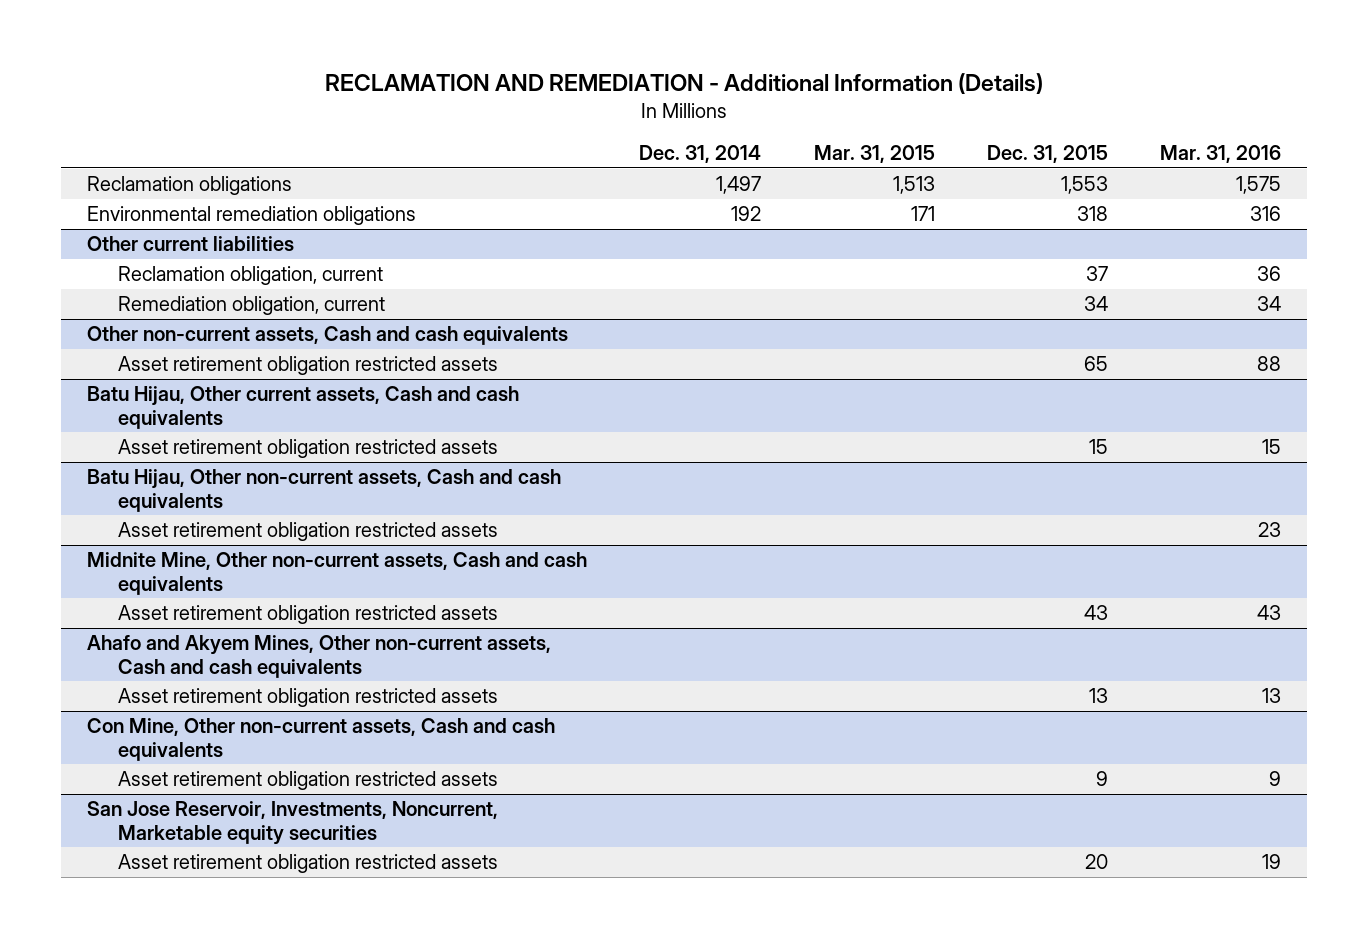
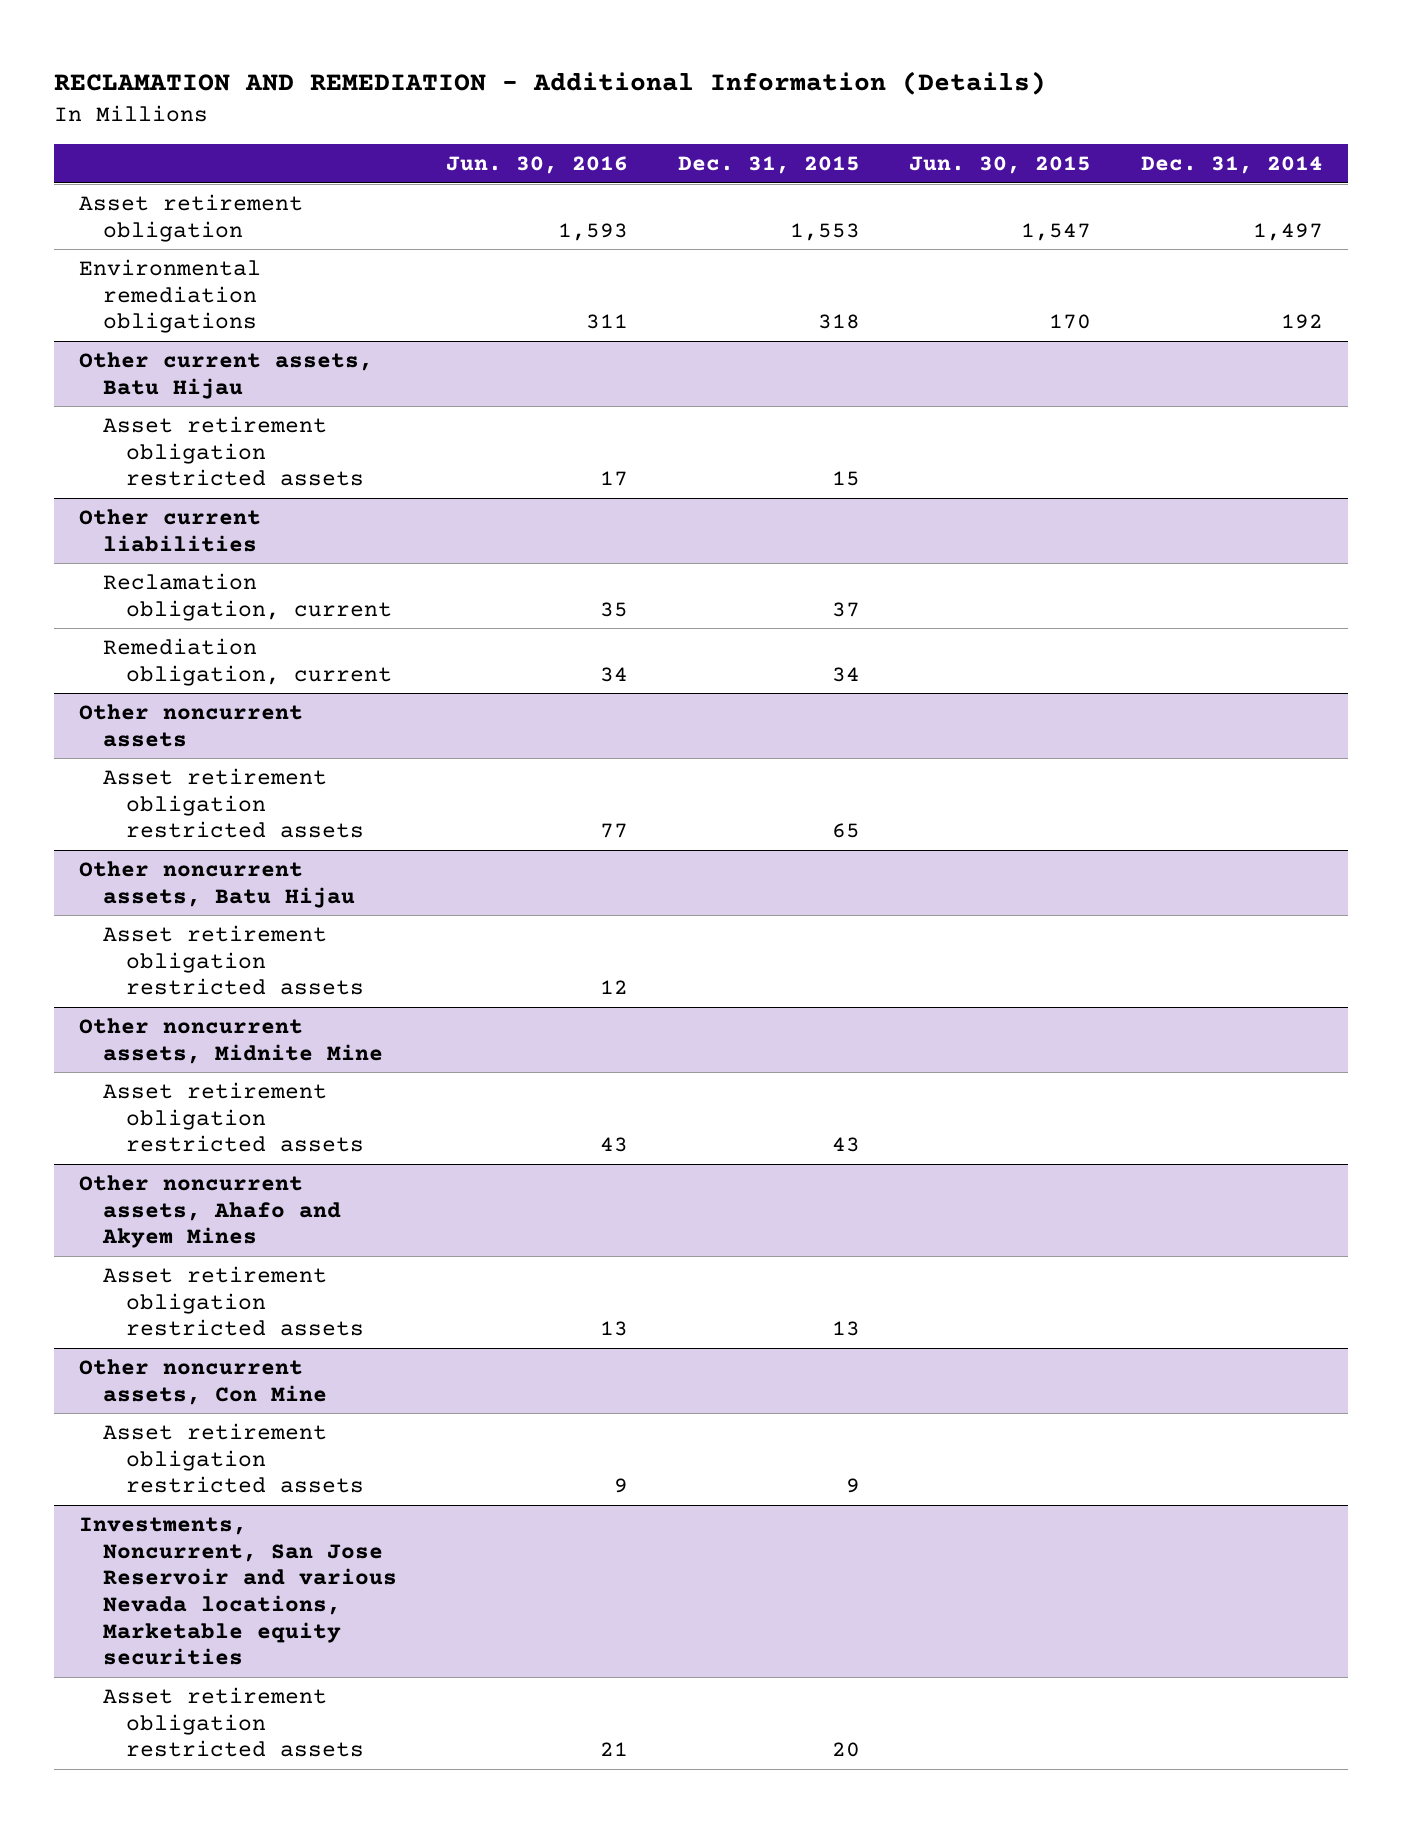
- | Dec. 31, 2014 | Mar. 31, 2015 | Dec. 31, 2015 | Mar. 31, 2016
+ | Jun. 30, 2016 | Dec. 31, 2015 | Jun. 30, 2015 | Dec. 31, 2014
- Reclamation obligations | 1,497 | 1,513 | 1,553 | 1,575
+ Asset retirement obligation | 1,593 | 1,553 | 1,547 | 1,497
+ Other current assets, Batu Hijau
+ Asset retirement obligation restricted assets | 17 | 15 | |
- Other non-current assets, Cash and cash equivalents
+ Other noncurrent assets
- Batu Hijau, Other current assets, Cash and cash equivalents
- Asset retirement obligation restricted assets | | | 15 | 15
- Batu Hijau, Other non-current assets, Cash and cash equivalents
+ Other noncurrent assets, Batu Hijau
- Midnite Mine, Other non-current assets, Cash and cash equivalents
+ Other noncurrent assets, Midnite Mine
- Ahafo and Akyem Mines, Other non-current assets, Cash and cash equivalents
+ Other noncurrent assets, Ahafo and Akyem Mines
- Con Mine, Other non-current assets, Cash and cash equivalents
+ Other noncurrent assets, Con Mine
- San Jose Reservoir, Investments, Noncurrent, Marketable equity securities
+ Investments, Noncurrent, San Jose Reservoir and various Nevada locations, Marketable equity securities

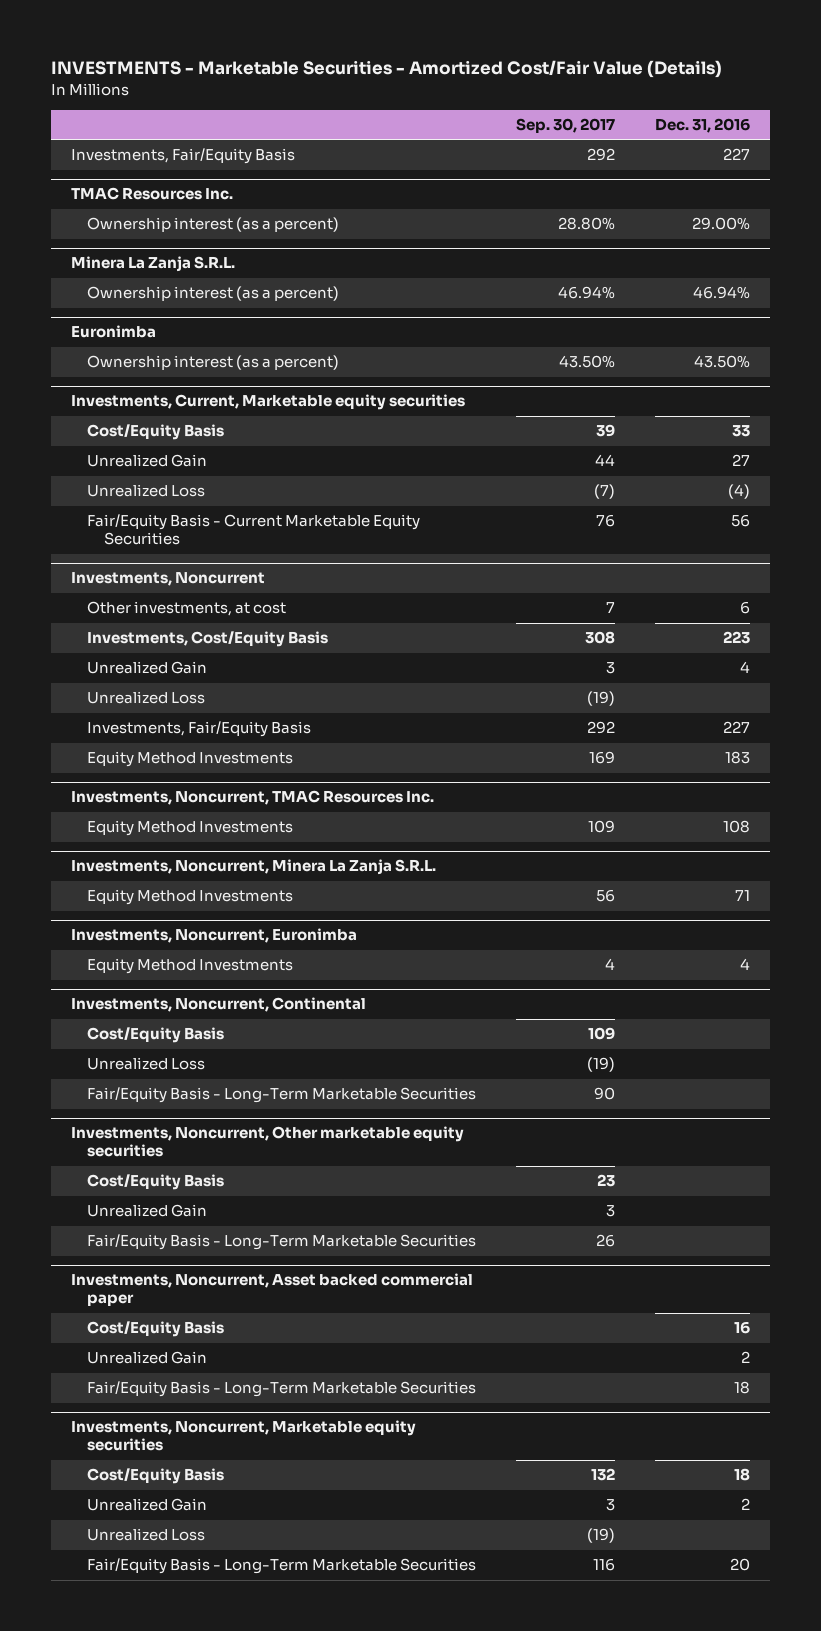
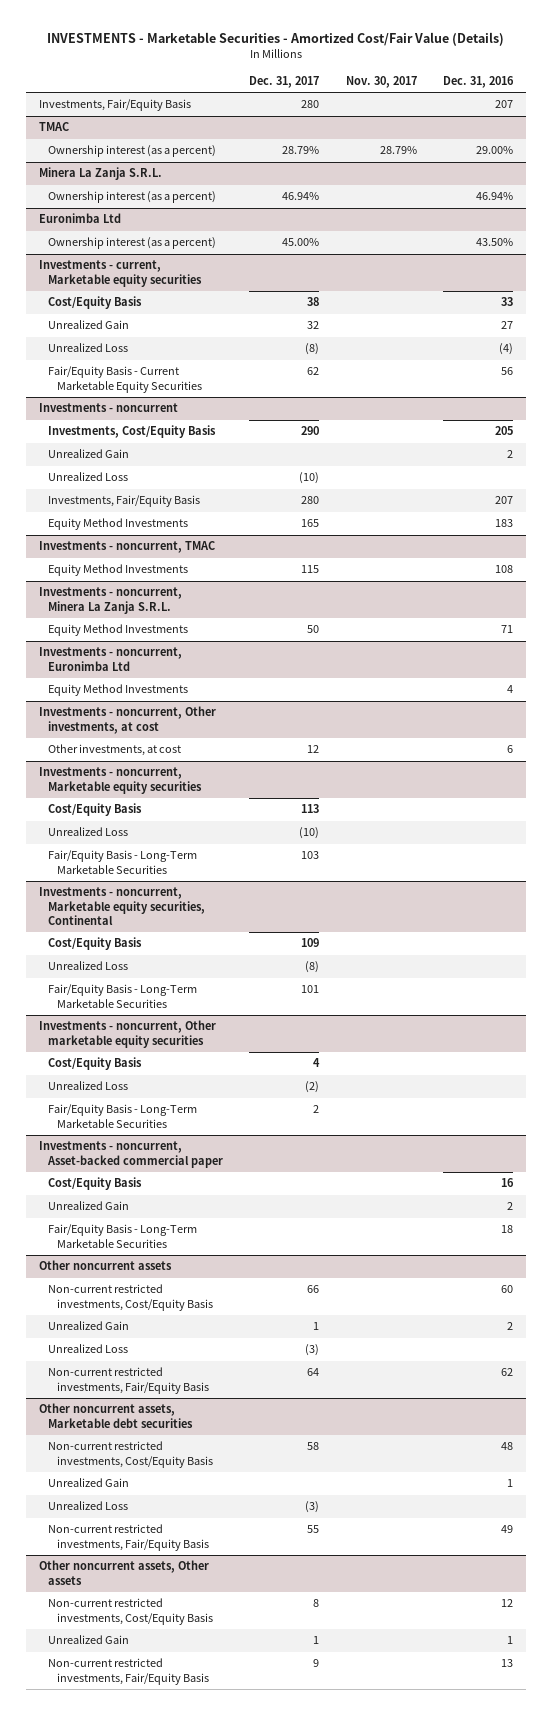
- | Sep. 30, 2017 | Dec. 31, 2016
+ | Dec. 31, 2017 | Nov. 30, 2017 | Dec. 31, 2016
- Investments, Fair/Equity Basis | 292 | 227
- TMAC Resources Inc.
+ Investments, Fair/Equity Basis | 280 | | 207
+ TMAC
- Euronimba
+ Euronimba Ltd
- Investments, Current, Marketable equity securities
+ Investments - current, Marketable equity securities
- Investments, Noncurrent
- Other investments, at cost | 7 | 6
- Investments, Cost/Equity Basis | 308 | 223
- Unrealized Gain | 3 | 4
+ Investments - noncurrent
+ Investments, Cost/Equity Basis | 290 | | 205
+ Unrealized Gain | | | 2
- Investments, Fair/Equity Basis | 292 | 227
+ Investments, Fair/Equity Basis | 280 | | 207
- Investments, Noncurrent, TMAC Resources Inc.
+ Investments - noncurrent, TMAC
- Investments, Noncurrent, Minera La Zanja S.R.L.
+ Investments - noncurrent, Minera La Zanja S.R.L.
- Investments, Noncurrent, Euronimba
+ Investments - noncurrent, Euronimba Ltd
- Investments, Noncurrent, Continental
+ Investments - noncurrent, Other investments, at cost
+ Other investments, at cost | 12 | | 6
+ Investments - noncurrent, Marketable equity securities
- Investments, Noncurrent, Other marketable equity securities
+ Investments - noncurrent, Marketable equity securities, Continental
- Unrealized Gain | 3 |
+ Unrealized Loss | (8) | |
- Investments, Noncurrent, Asset backed commercial paper
+ Investments - noncurrent, Other marketable equity securities
+ Cost/Equity Basis | 4 | |
+ Unrealized Loss | (2) | |
+ Fair/Equity Basis - Long-Term Marketable Securities | 2 | |
+ Investments - noncurrent, Asset-backed commercial paper
- Investments, Noncurrent, Marketable equity securities
- Cost/Equity Basis | 132 | 18
+ Other noncurrent assets
+ Non-current restricted investments, Cost/Equity Basis | 66 | | 60
- Fair/Equity Basis - Long-Term Marketable Securities | 116 | 20
+ Non-current restricted investments, Fair/Equity Basis | 64 | | 62
+ Other noncurrent assets, Marketable debt securities
+ Non-current restricted investments, Cost/Equity Basis | 58 | | 48
+ Unrealized Gain | | | 1
+ Unrealized Loss | (3) | |
+ Non-current restricted investments, Fair/Equity Basis | 55 | | 49
+ Other noncurrent assets, Other assets
+ Non-current restricted investments, Cost/Equity Basis | 8 | | 12
+ Unrealized Gain | 1 | | 1
+ Non-current restricted investments, Fair/Equity Basis | 9 | | 13

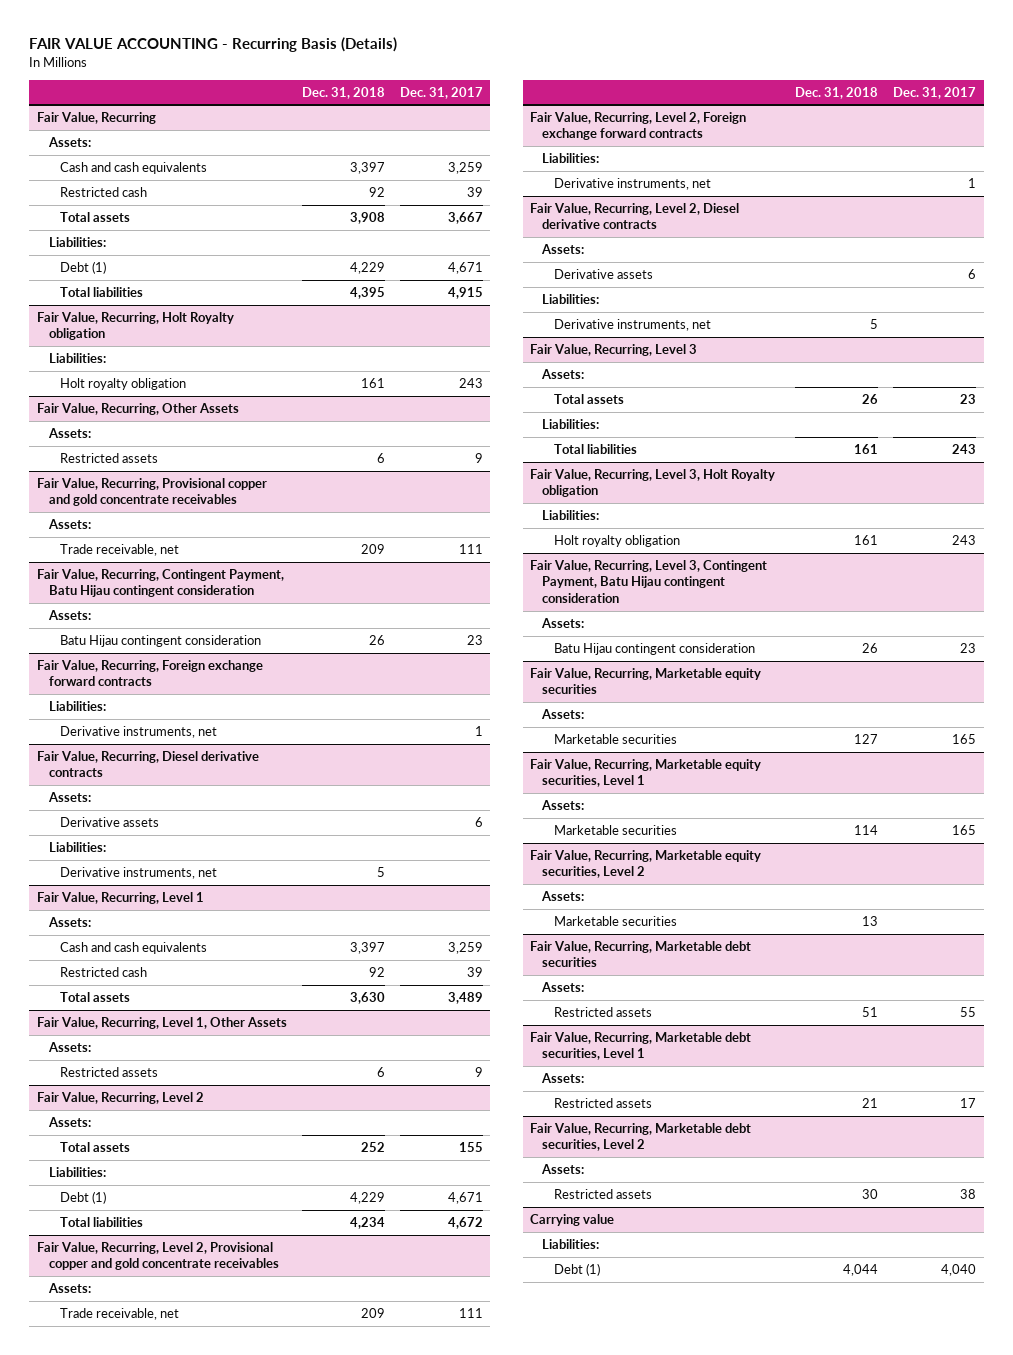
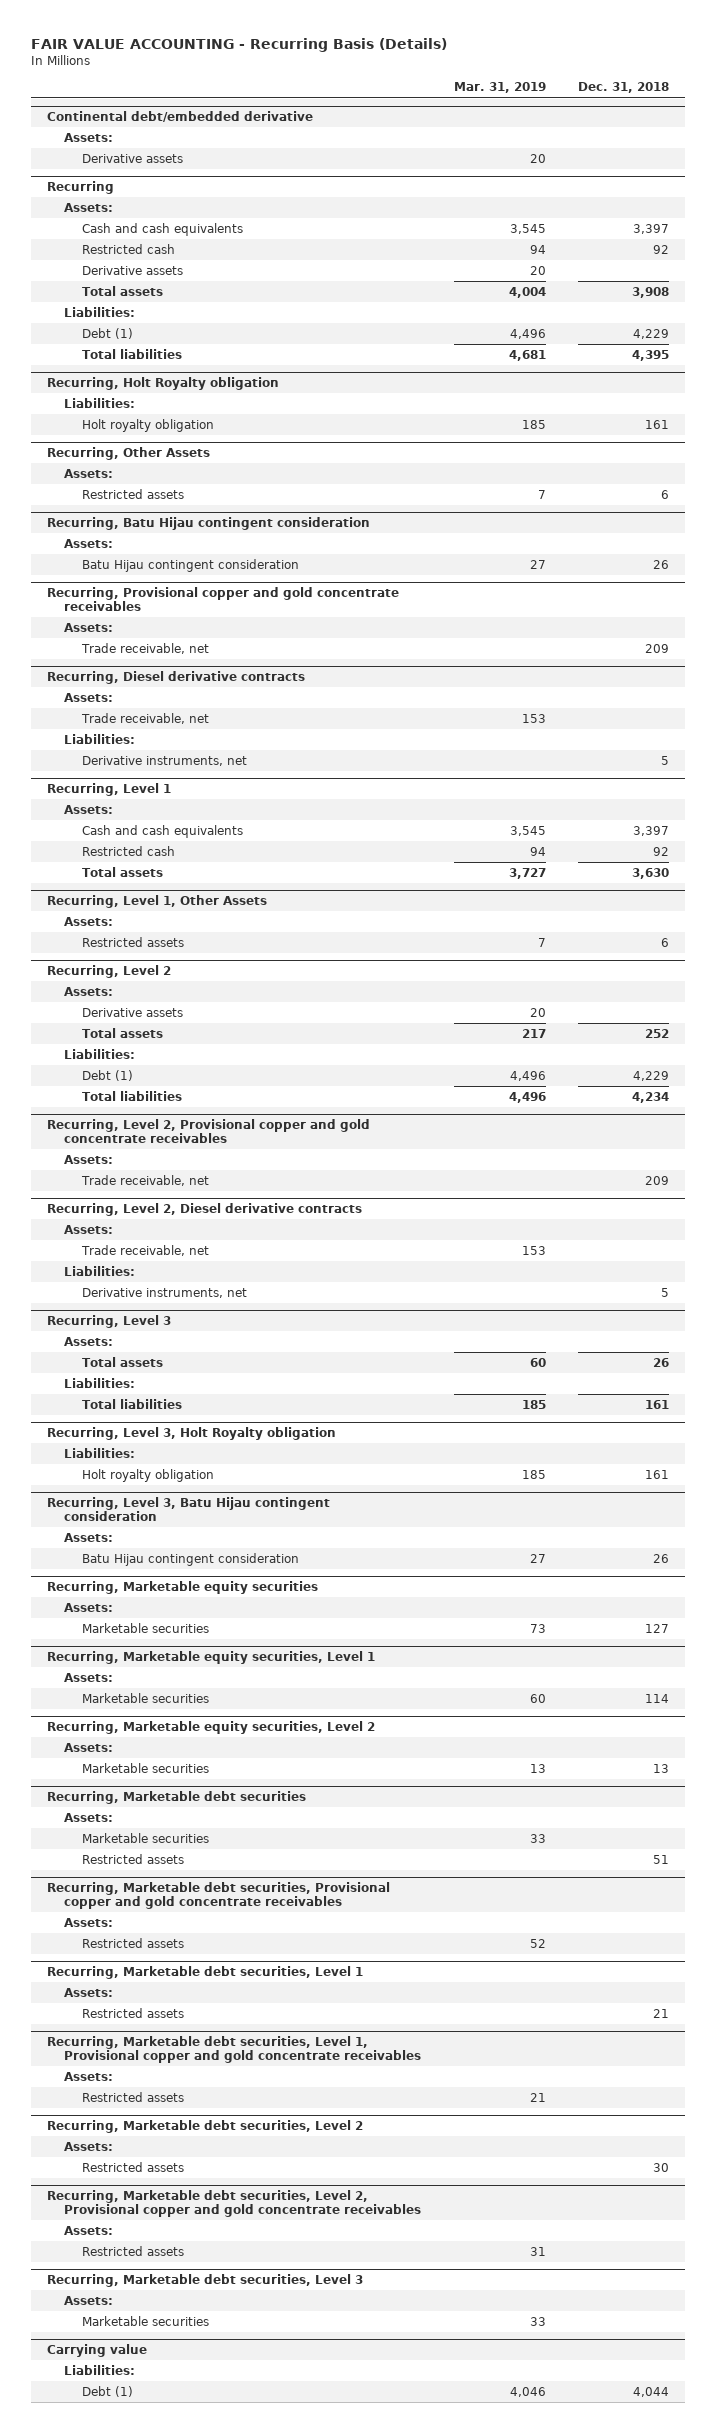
- | Dec. 31, 2018 | Dec. 31, 2017
+ | Mar. 31, 2019 | Dec. 31, 2018
- Fair Value, Recurring
+ Continental debt/embedded derivative
+ Derivative assets | 20 |
+ Recurring
+ Assets:
+ Derivative assets | 20 |
- Fair Value, Recurring, Holt Royalty obligation
+ Recurring, Holt Royalty obligation
- Fair Value, Recurring, Other Assets
+ Recurring, Other Assets
- Fair Value, Recurring, Provisional copper and gold concentrate receivables
- Assets:
- Trade receivable, net | 209 | 111
- Fair Value, Recurring, Contingent Payment, Batu Hijau contingent consideration
+ Recurring, Batu Hijau contingent consideration
- Fair Value, Recurring, Foreign exchange forward contracts
- Liabilities:
- Derivative instruments, net | | 1
- Fair Value, Recurring, Diesel derivative contracts
+ Recurring, Provisional copper and gold concentrate receivables
- Derivative assets | | 6
+ Trade receivable, net | | 209
+ Recurring, Diesel derivative contracts
+ Assets:
+ Trade receivable, net | 153 |
- Fair Value, Recurring, Level 1
+ Recurring, Level 1
- Fair Value, Recurring, Level 1, Other Assets
+ Recurring, Level 1, Other Assets
- Fair Value, Recurring, Level 2
+ Recurring, Level 2
+ Derivative assets | 20 |
- Fair Value, Recurring, Level 2, Provisional copper and gold concentrate receivables
+ Recurring, Level 2, Provisional copper and gold concentrate receivables
- Fair Value, Recurring, Level 2, Foreign exchange forward contracts
- Liabilities:
- Derivative instruments, net | | 1
- Fair Value, Recurring, Level 2, Diesel derivative contracts
+ Recurring, Level 2, Diesel derivative contracts
- Derivative assets | | 6
+ Trade receivable, net | 153 |
- Fair Value, Recurring, Level 3
+ Recurring, Level 3
- Fair Value, Recurring, Level 3, Holt Royalty obligation
+ Recurring, Level 3, Holt Royalty obligation
- Fair Value, Recurring, Level 3, Contingent Payment, Batu Hijau contingent consideration
+ Recurring, Level 3, Batu Hijau contingent consideration
- Fair Value, Recurring, Marketable equity securities
+ Recurring, Marketable equity securities
- Fair Value, Recurring, Marketable equity securities, Level 1
+ Recurring, Marketable equity securities, Level 1
- Fair Value, Recurring, Marketable equity securities, Level 2
+ Recurring, Marketable equity securities, Level 2
- Fair Value, Recurring, Marketable debt securities
+ Recurring, Marketable debt securities
+ Marketable securities | 33 |
- Fair Value, Recurring, Marketable debt securities, Level 1
+ Recurring, Marketable debt securities, Provisional copper and gold concentrate receivables
+ Restricted assets | 52 |
+ Recurring, Marketable debt securities, Level 1
+ Assets:
- Fair Value, Recurring, Marketable debt securities, Level 2
+ Recurring, Marketable debt securities, Level 1, Provisional copper and gold concentrate receivables
+ Restricted assets | 21 |
+ Recurring, Marketable debt securities, Level 2
+ Assets:
+ Recurring, Marketable debt securities, Level 2, Provisional copper and gold concentrate receivables
+ Assets:
+ Restricted assets | 31 |
+ Recurring, Marketable debt securities, Level 3
+ Assets:
+ Marketable securities | 33 |

